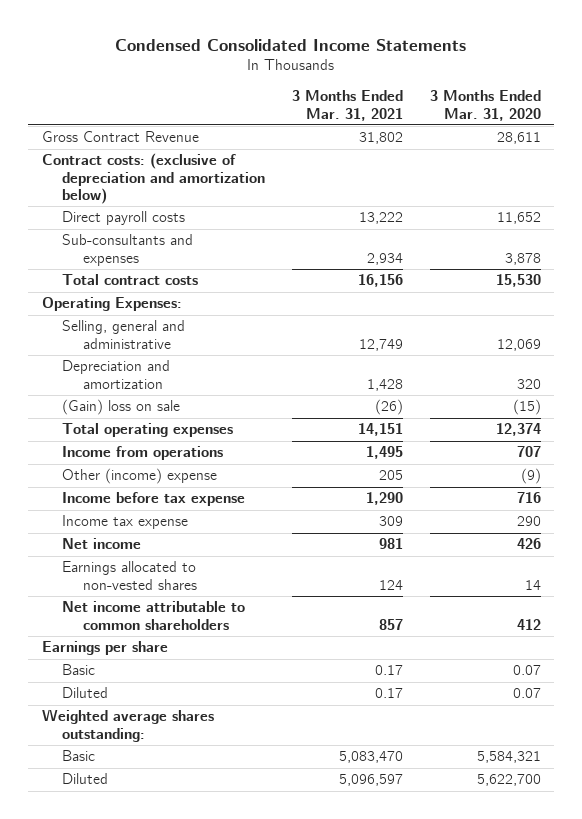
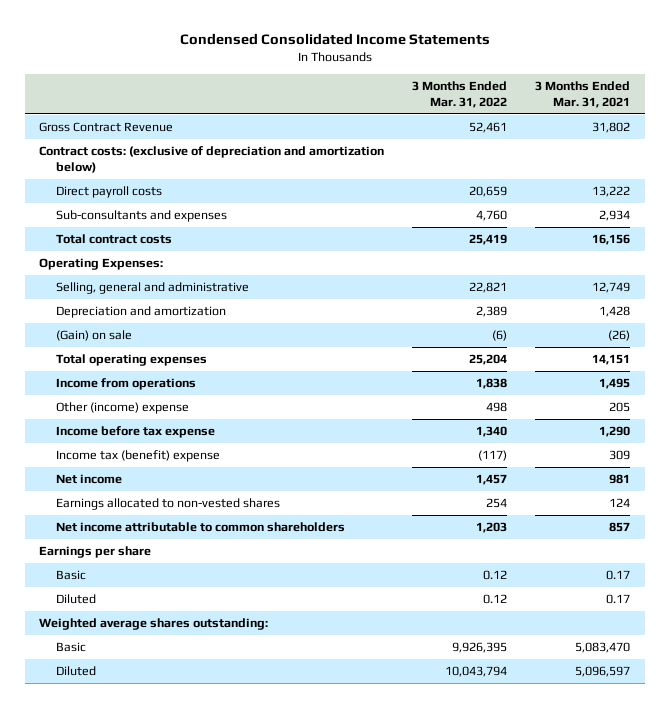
- | 3 Months Ended Mar. 31, 2021 | 3 Months Ended Mar. 31, 2020
+ | 3 Months Ended Mar. 31, 2022 | 3 Months Ended Mar. 31, 2021
- (Gain) loss on sale | (26) | (15)
+ (Gain) on sale | (6) | (26)
- Income tax expense | 309 | 290
+ Income tax (benefit) expense | (117) | 309

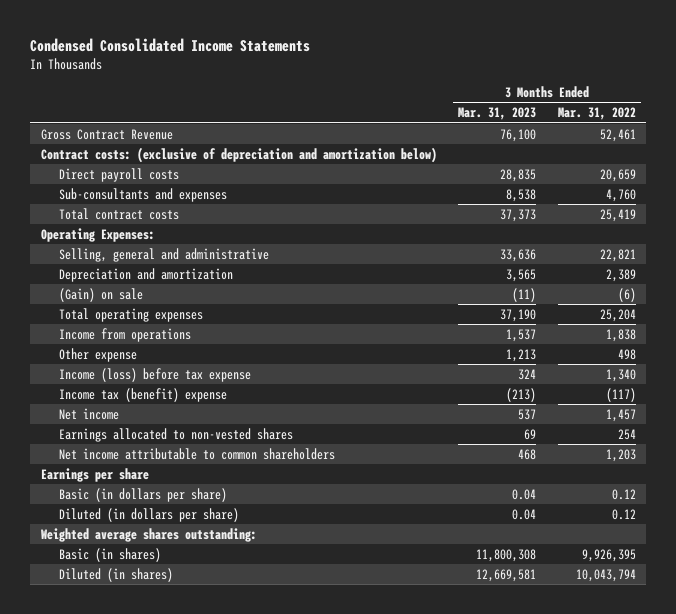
- | 3 Months Ended Mar. 31, 2022 | 3 Months Ended Mar. 31, 2021
+ | 3 Months Ended Mar. 31, 2023 | 3 Months Ended Mar. 31, 2022
- Other (income) expense | 498 | 205
- Income before tax expense | 1,340 | 1,290
+ Other expense | 1,213 | 498
+ Income (loss) before tax expense | 324 | 1,340
- Basic | 0.12 | 0.17
- Diluted | 0.12 | 0.17
+ Basic (in dollars per share) | 0.04 | 0.12
+ Diluted (in dollars per share) | 0.04 | 0.12
- Basic | 9,926,395 | 5,083,470
- Diluted | 10,043,794 | 5,096,597
+ Basic (in shares) | 11,800,308 | 9,926,395
+ Diluted (in shares) | 12,669,581 | 10,043,794

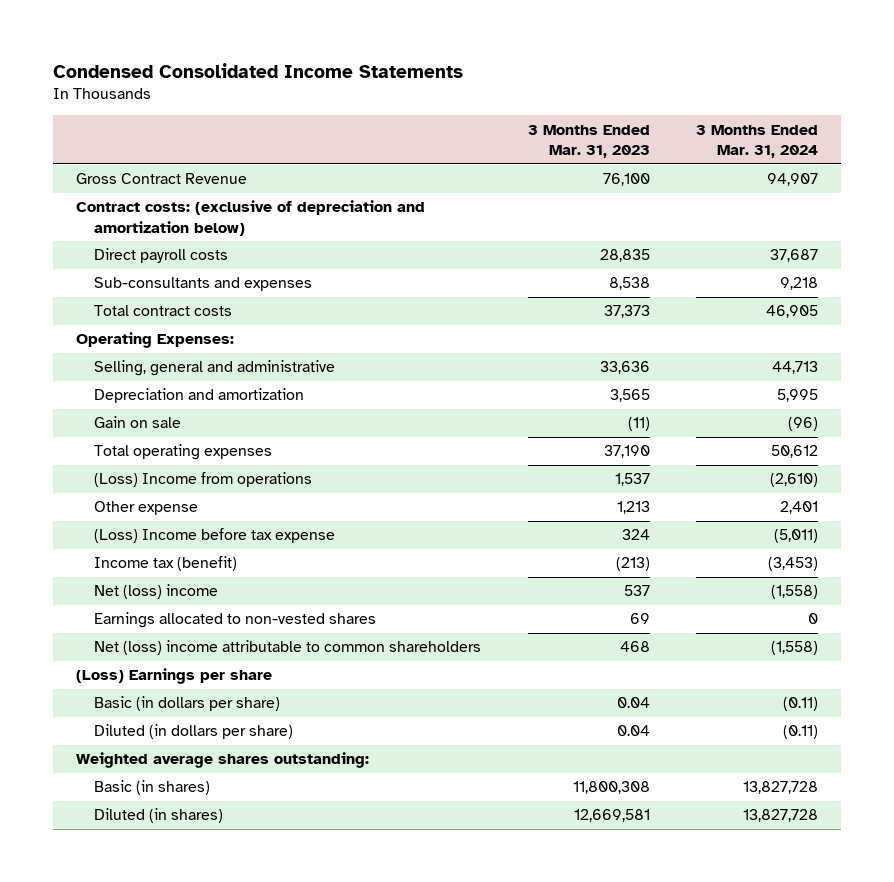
- | 3 Months Ended Mar. 31, 2023 | 3 Months Ended Mar. 31, 2022
+ | 3 Months Ended Mar. 31, 2023 | 3 Months Ended Mar. 31, 2024
- (Gain) on sale | (11) | (6)
+ Gain on sale | (11) | (96)
- Income from operations | 1,537 | 1,838
+ (Loss) Income from operations | 1,537 | (2,610)
- Income (loss) before tax expense | 324 | 1,340
- Income tax (benefit) expense | (213) | (117)
- Net income | 537 | 1,457
+ (Loss) Income before tax expense | 324 | (5,011)
+ Income tax (benefit) | (213) | (3,453)
+ Net (loss) income | 537 | (1,558)
- Net income attributable to common shareholders | 468 | 1,203
- Earnings per share
+ Net (loss) income attributable to common shareholders | 468 | (1,558)
+ (Loss) Earnings per share

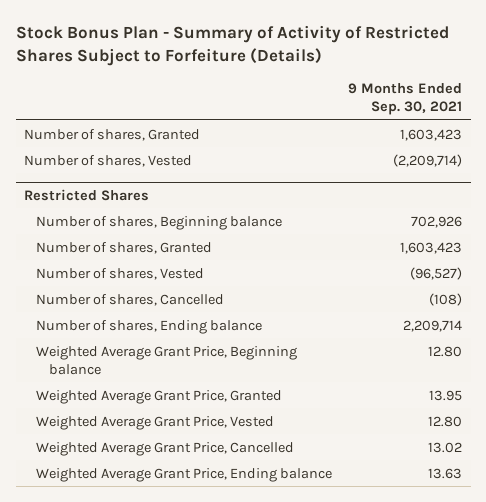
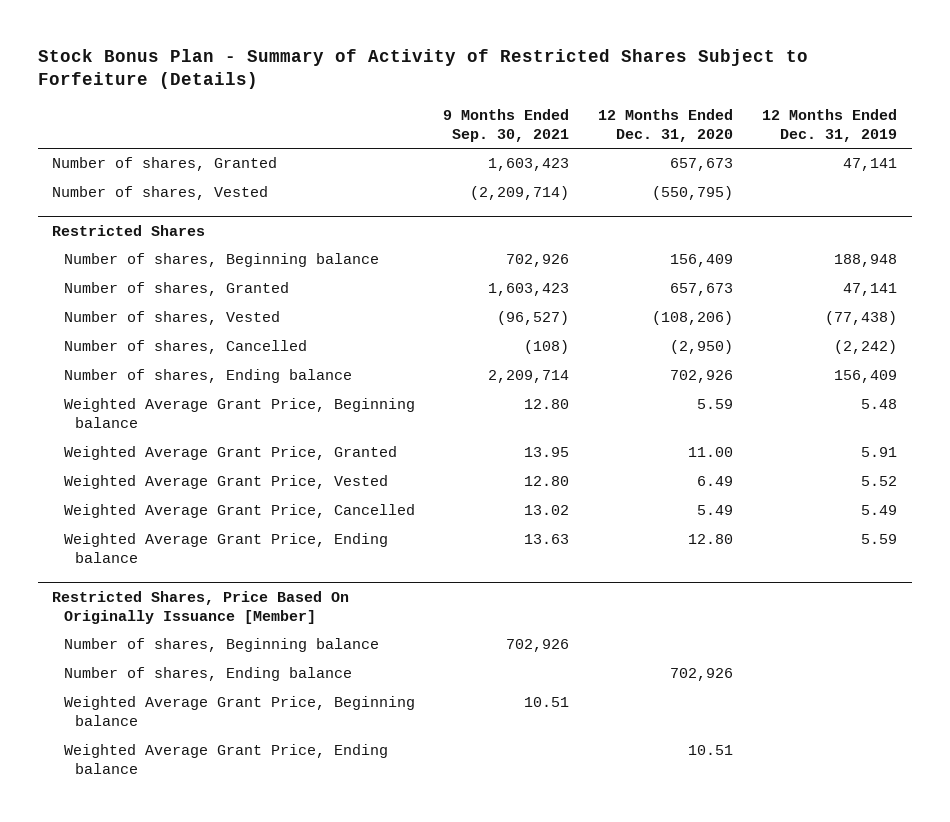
- | 9 Months Ended Sep. 30, 2021
+ | 9 Months Ended Sep. 30, 2021 | 12 Months Ended Dec. 31, 2020 | 12 Months Ended Dec. 31, 2019
+ Restricted Shares, Price Based On Originally Issuance [Member]
+ Number of shares, Beginning balance | 702,926 | |
+ Number of shares, Ending balance | | 702,926 |
+ Weighted Average Grant Price, Beginning balance | 10.51 | |
+ Weighted Average Grant Price, Ending balance | | 10.51 |

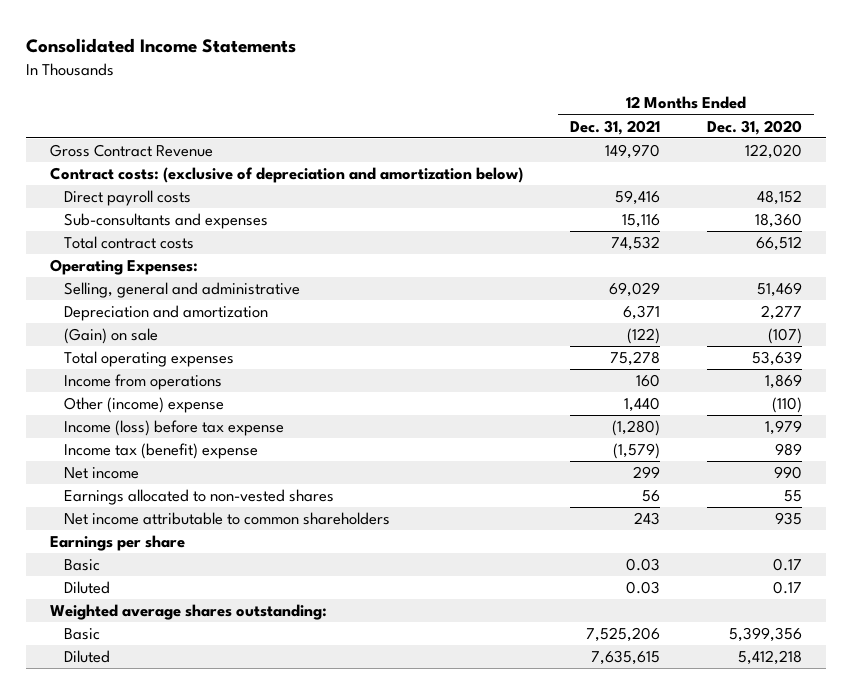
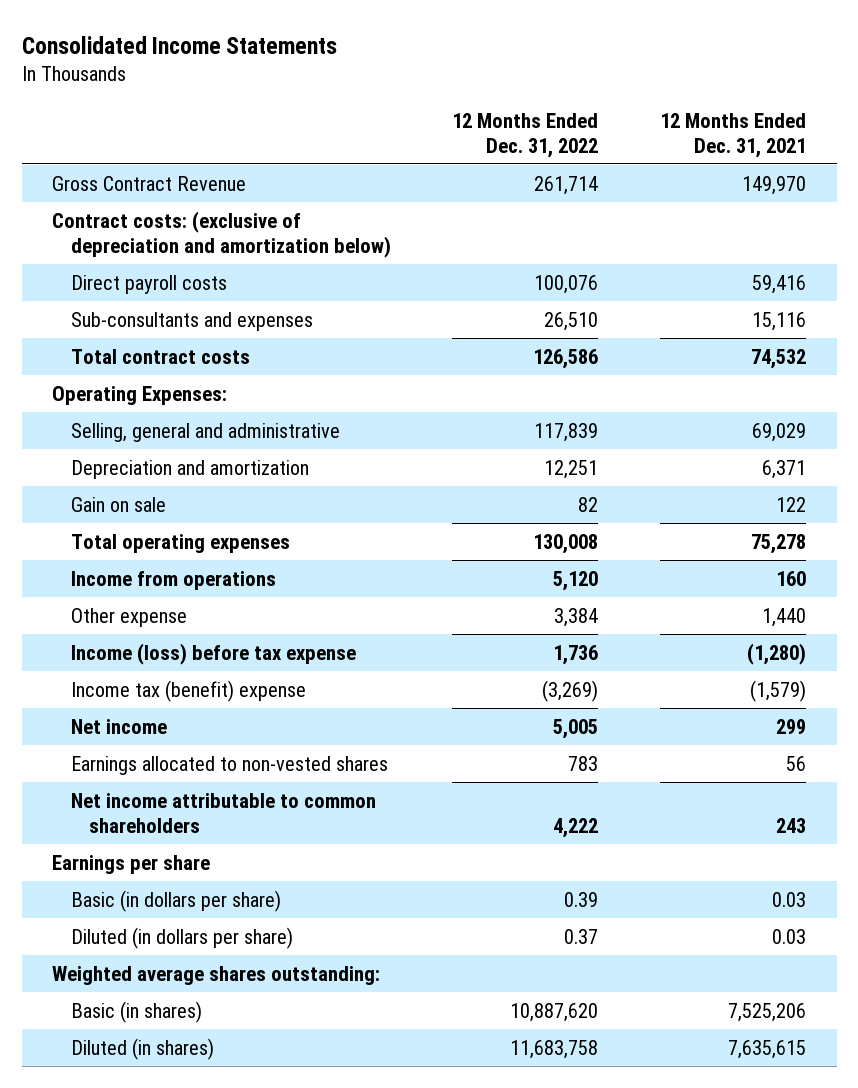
- | 12 Months Ended Dec. 31, 2021 | 12 Months Ended Dec. 31, 2020
+ | 12 Months Ended Dec. 31, 2022 | 12 Months Ended Dec. 31, 2021
- (Gain) on sale | (122) | (107)
+ Gain on sale | 82 | 122
- Other (income) expense | 1,440 | (110)
+ Other expense | 3,384 | 1,440
- Basic | 0.03 | 0.17
- Diluted | 0.03 | 0.17
+ Basic (in dollars per share) | 0.39 | 0.03
+ Diluted (in dollars per share) | 0.37 | 0.03
- Basic | 7,525,206 | 5,399,356
- Diluted | 7,635,615 | 5,412,218
+ Basic (in shares) | 10,887,620 | 7,525,206
+ Diluted (in shares) | 11,683,758 | 7,635,615

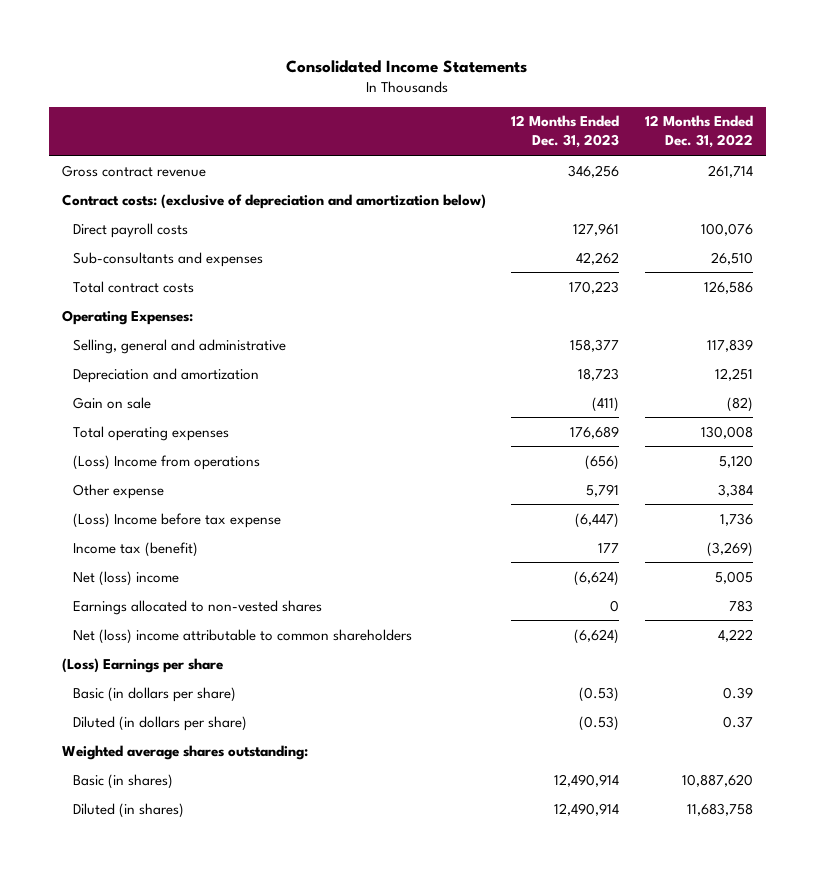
- | 12 Months Ended Dec. 31, 2022 | 12 Months Ended Dec. 31, 2021
+ | 12 Months Ended Dec. 31, 2023 | 12 Months Ended Dec. 31, 2022
- Gross Contract Revenue | 261,714 | 149,970
+ Gross contract revenue | 346,256 | 261,714
- Gain on sale | 82 | 122
+ Gain on sale | (411) | (82)
- Income from operations | 5,120 | 160
+ (Loss) Income from operations | (656) | 5,120
- Income (loss) before tax expense | 1,736 | (1,280)
- Income tax (benefit) expense | (3,269) | (1,579)
- Net income | 5,005 | 299
+ (Loss) Income before tax expense | (6,447) | 1,736
+ Income tax (benefit) | 177 | (3,269)
+ Net (loss) income | (6,624) | 5,005
- Net income attributable to common shareholders | 4,222 | 243
- Earnings per share
+ Net (loss) income attributable to common shareholders | (6,624) | 4,222
+ (Loss) Earnings per share

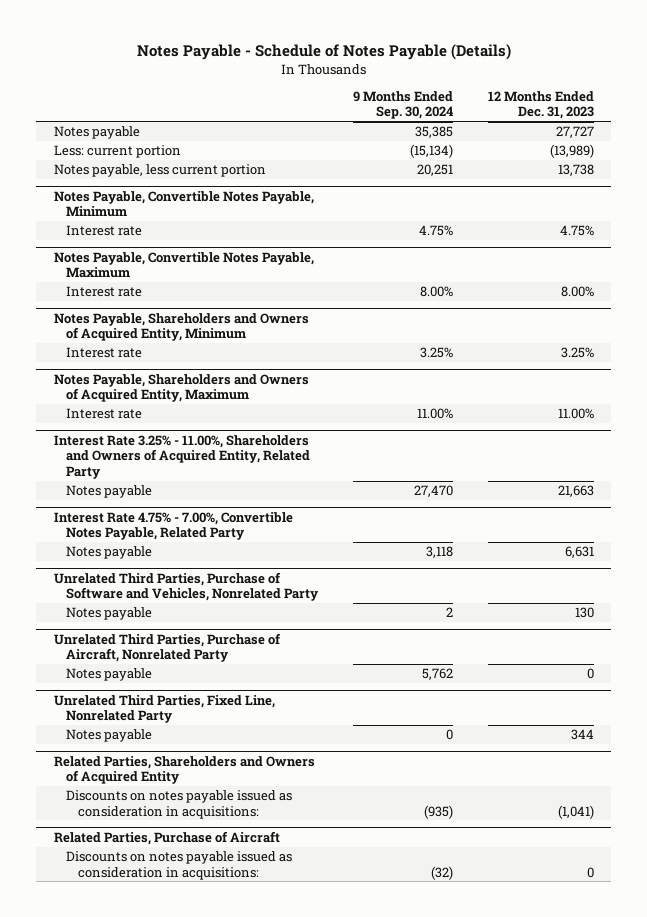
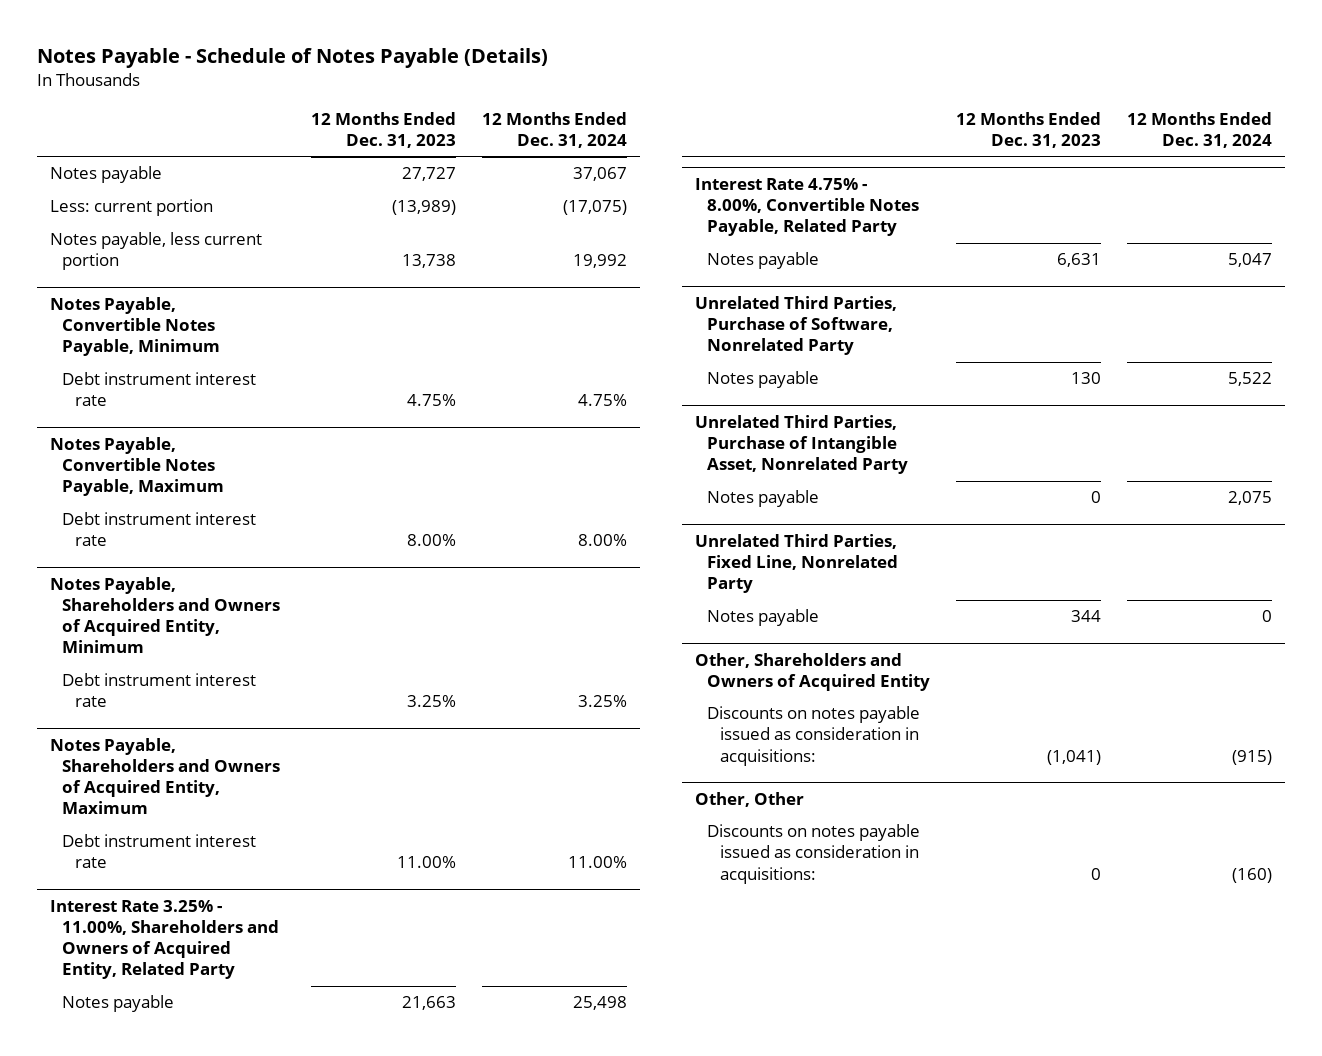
- | 9 Months Ended Sep. 30, 2024 | 12 Months Ended Dec. 31, 2023
+ | 12 Months Ended Dec. 31, 2023 | 12 Months Ended Dec. 31, 2024
@ Notes Payable, Convertible Notes Payable, Minimum
- Interest rate | 4.75% | 4.75%
+ Debt instrument interest rate | 4.75% | 4.75%
@ Notes Payable, Convertible Notes Payable, Maximum
- Interest rate | 8.00% | 8.00%
+ Debt instrument interest rate | 8.00% | 8.00%
@ Notes Payable, Shareholders and Owners of Acquired Entity, Minimum
- Interest rate | 3.25% | 3.25%
+ Debt instrument interest rate | 3.25% | 3.25%
@ Notes Payable, Shareholders and Owners of Acquired Entity, Maximum
- Interest rate | 11.00% | 11.00%
+ Debt instrument interest rate | 11.00% | 11.00%
- Interest Rate 4.75% - 7.00%, Convertible Notes Payable, Related Party
+ Interest Rate 4.75% - 8.00%, Convertible Notes Payable, Related Party
- Unrelated Third Parties, Purchase of Software and Vehicles, Nonrelated Party
+ Unrelated Third Parties, Purchase of Software, Nonrelated Party
- Unrelated Third Parties, Purchase of Aircraft, Nonrelated Party
+ Unrelated Third Parties, Purchase of Intangible Asset, Nonrelated Party
- Related Parties, Shareholders and Owners of Acquired Entity
+ Other, Shareholders and Owners of Acquired Entity
- Related Parties, Purchase of Aircraft
+ Other, Other

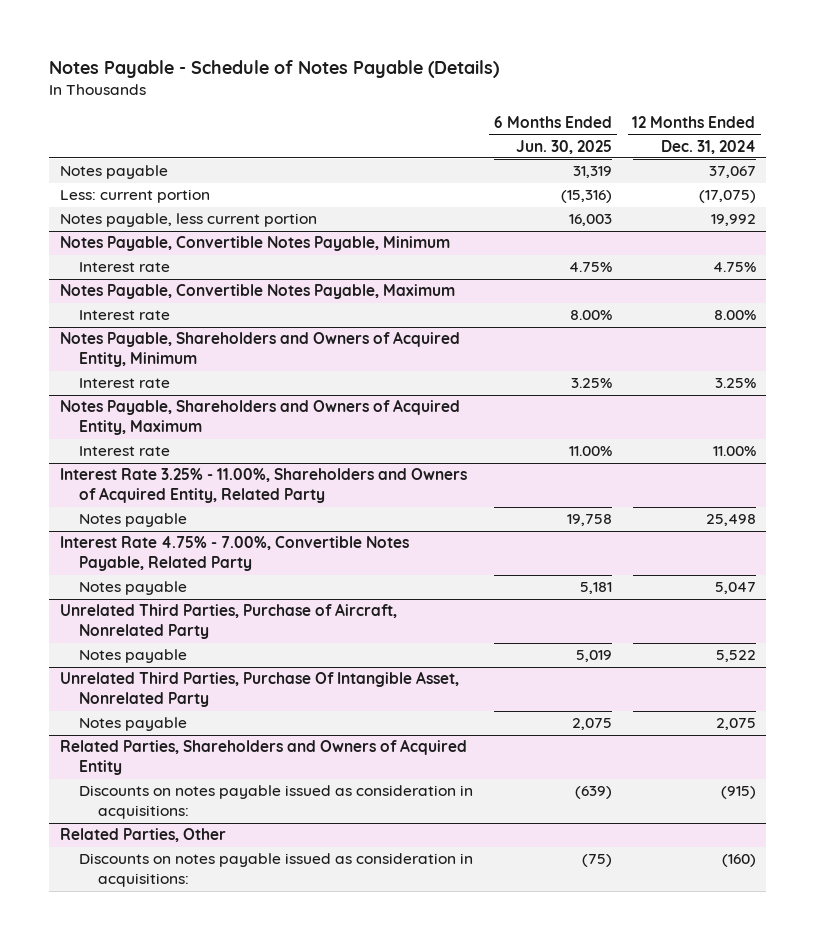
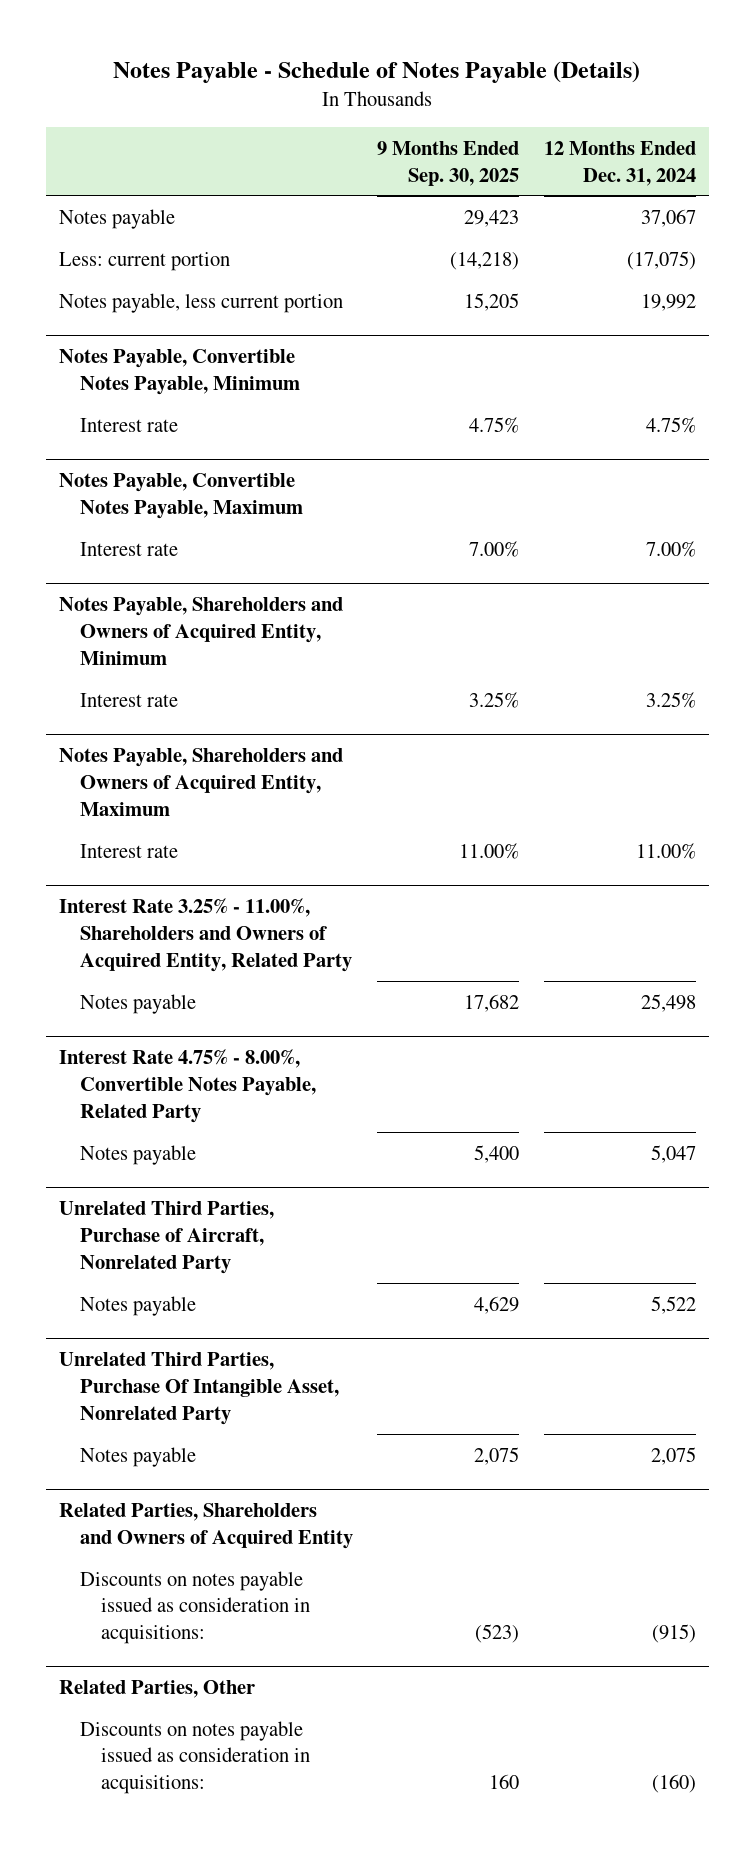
- | 6 Months Ended Jun. 30, 2025 | 12 Months Ended Dec. 31, 2024
+ | 9 Months Ended Sep. 30, 2025 | 12 Months Ended Dec. 31, 2024
@ Notes Payable, Convertible Notes Payable, Maximum
- Interest rate | 8.00% | 8.00%
+ Interest rate | 7.00% | 7.00%
- Interest Rate 4.75% - 7.00%, Convertible Notes Payable, Related Party
+ Interest Rate 4.75% - 8.00%, Convertible Notes Payable, Related Party

